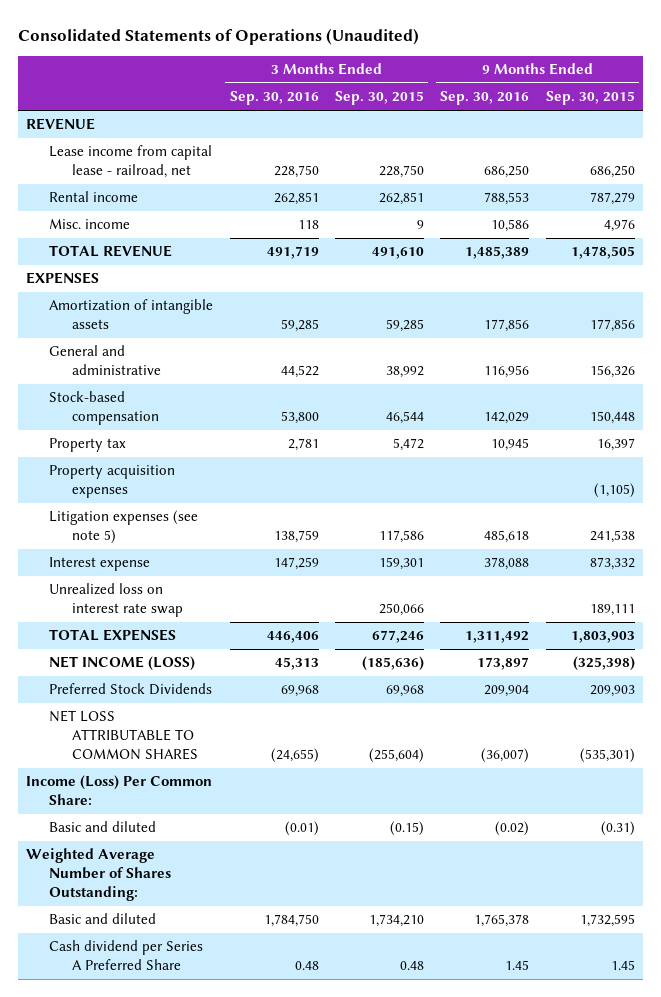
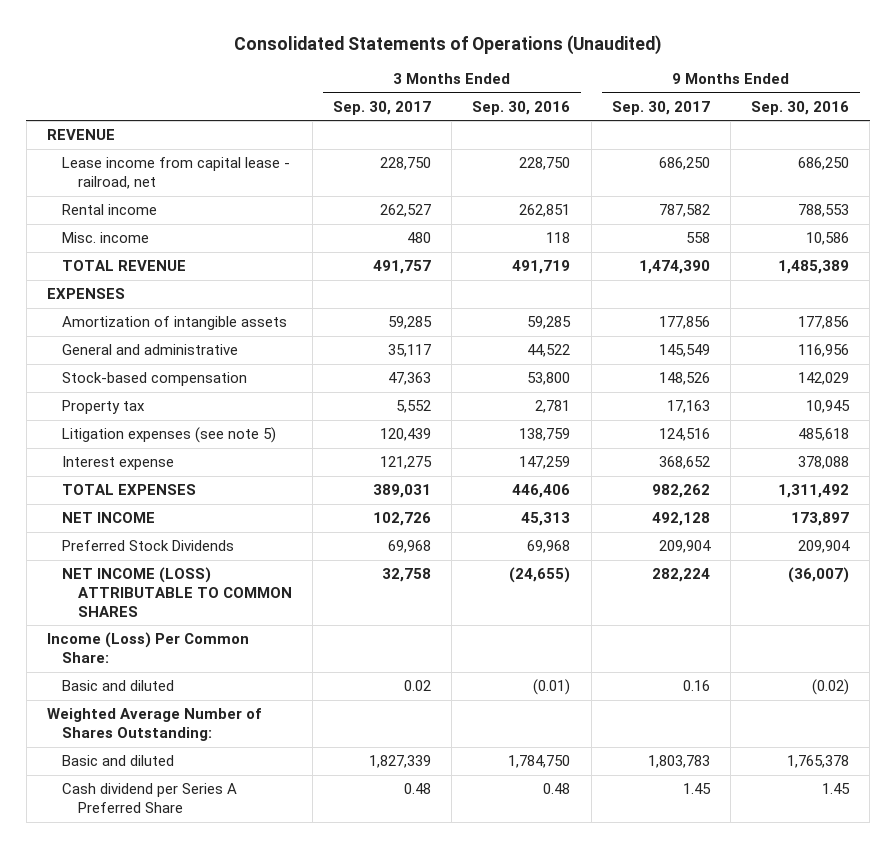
- | 3 Months Ended Sep. 30, 2016 | 3 Months Ended Sep. 30, 2015 | 9 Months Ended Sep. 30, 2016 | 9 Months Ended Sep. 30, 2015
+ | 3 Months Ended Sep. 30, 2017 | 3 Months Ended Sep. 30, 2016 | 9 Months Ended Sep. 30, 2017 | 9 Months Ended Sep. 30, 2016
- Property acquisition expenses | | | | (1,105)
- Unrealized loss on interest rate swap | | 250,066 | | 189,111
- NET INCOME (LOSS) | 45,313 | (185,636) | 173,897 | (325,398)
+ NET INCOME | 102,726 | 45,313 | 492,128 | 173,897
- NET LOSS ATTRIBUTABLE TO COMMON SHARES | (24,655) | (255,604) | (36,007) | (535,301)
+ NET INCOME (LOSS) ATTRIBUTABLE TO COMMON SHARES | 32,758 | (24,655) | 282,224 | (36,007)

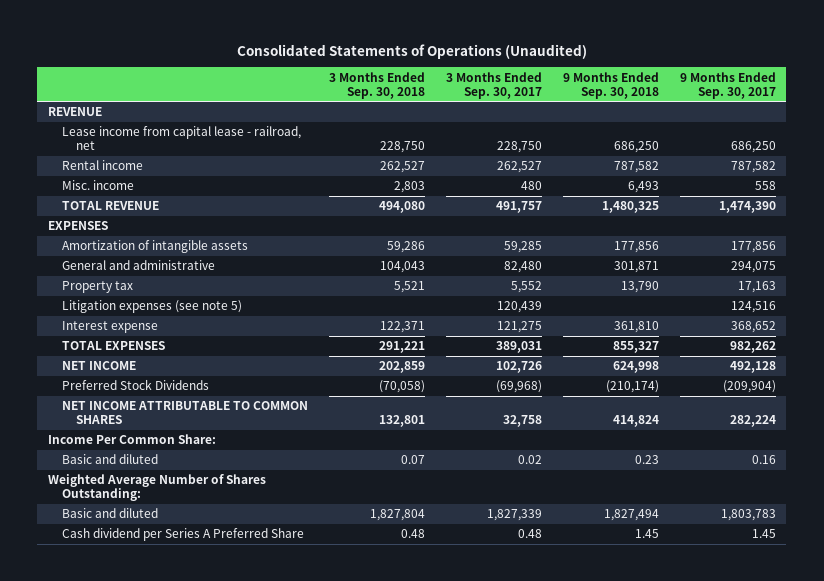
- | 3 Months Ended Sep. 30, 2017 | 3 Months Ended Sep. 30, 2016 | 9 Months Ended Sep. 30, 2017 | 9 Months Ended Sep. 30, 2016
+ | 3 Months Ended Sep. 30, 2018 | 3 Months Ended Sep. 30, 2017 | 9 Months Ended Sep. 30, 2018 | 9 Months Ended Sep. 30, 2017
- General and administrative | 35,117 | 44,522 | 145,549 | 116,956
- Stock-based compensation | 47,363 | 53,800 | 148,526 | 142,029
+ General and administrative | 104,043 | 82,480 | 301,871 | 294,075
- Preferred Stock Dividends | 69,968 | 69,968 | 209,904 | 209,904
- NET INCOME (LOSS) ATTRIBUTABLE TO COMMON SHARES | 32,758 | (24,655) | 282,224 | (36,007)
- Income (Loss) Per Common Share:
+ Preferred Stock Dividends | (70,058) | (69,968) | (210,174) | (209,904)
+ NET INCOME ATTRIBUTABLE TO COMMON SHARES | 132,801 | 32,758 | 414,824 | 282,224
+ Income Per Common Share:

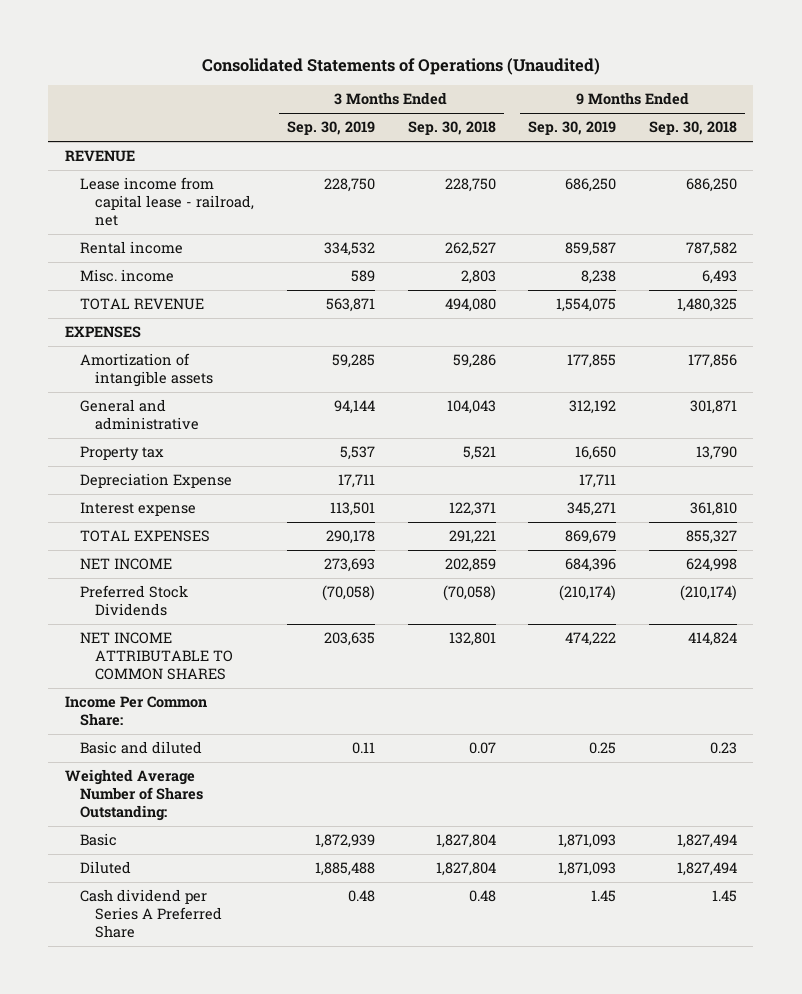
- | 3 Months Ended Sep. 30, 2018 | 3 Months Ended Sep. 30, 2017 | 9 Months Ended Sep. 30, 2018 | 9 Months Ended Sep. 30, 2017
+ | 3 Months Ended Sep. 30, 2019 | 3 Months Ended Sep. 30, 2018 | 9 Months Ended Sep. 30, 2019 | 9 Months Ended Sep. 30, 2018
- Litigation expenses (see note 5) | | 120,439 | | 124,516
+ Depreciation Expense | 17,711 | | 17,711 |
- Basic and diluted | 1,827,804 | 1,827,339 | 1,827,494 | 1,803,783
+ Basic | 1,872,939 | 1,827,804 | 1,871,093 | 1,827,494
+ Diluted | 1,885,488 | 1,827,804 | 1,871,093 | 1,827,494

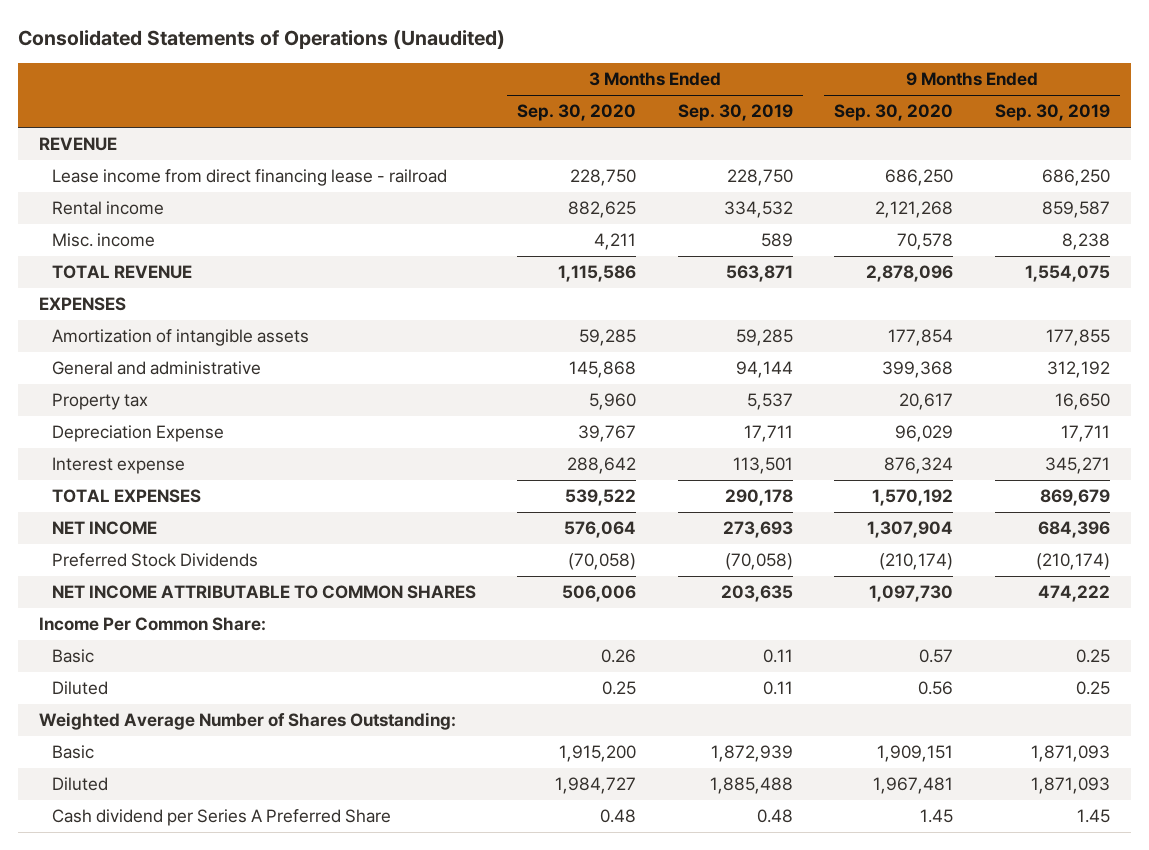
- | 3 Months Ended Sep. 30, 2019 | 3 Months Ended Sep. 30, 2018 | 9 Months Ended Sep. 30, 2019 | 9 Months Ended Sep. 30, 2018
+ | 3 Months Ended Sep. 30, 2020 | 3 Months Ended Sep. 30, 2019 | 9 Months Ended Sep. 30, 2020 | 9 Months Ended Sep. 30, 2019
- Lease income from capital lease - railroad, net | 228,750 | 228,750 | 686,250 | 686,250
+ Lease income from direct financing lease - railroad | 228,750 | 228,750 | 686,250 | 686,250
- Basic and diluted | 0.11 | 0.07 | 0.25 | 0.23
+ Basic | 0.26 | 0.11 | 0.57 | 0.25
+ Diluted | 0.25 | 0.11 | 0.56 | 0.25

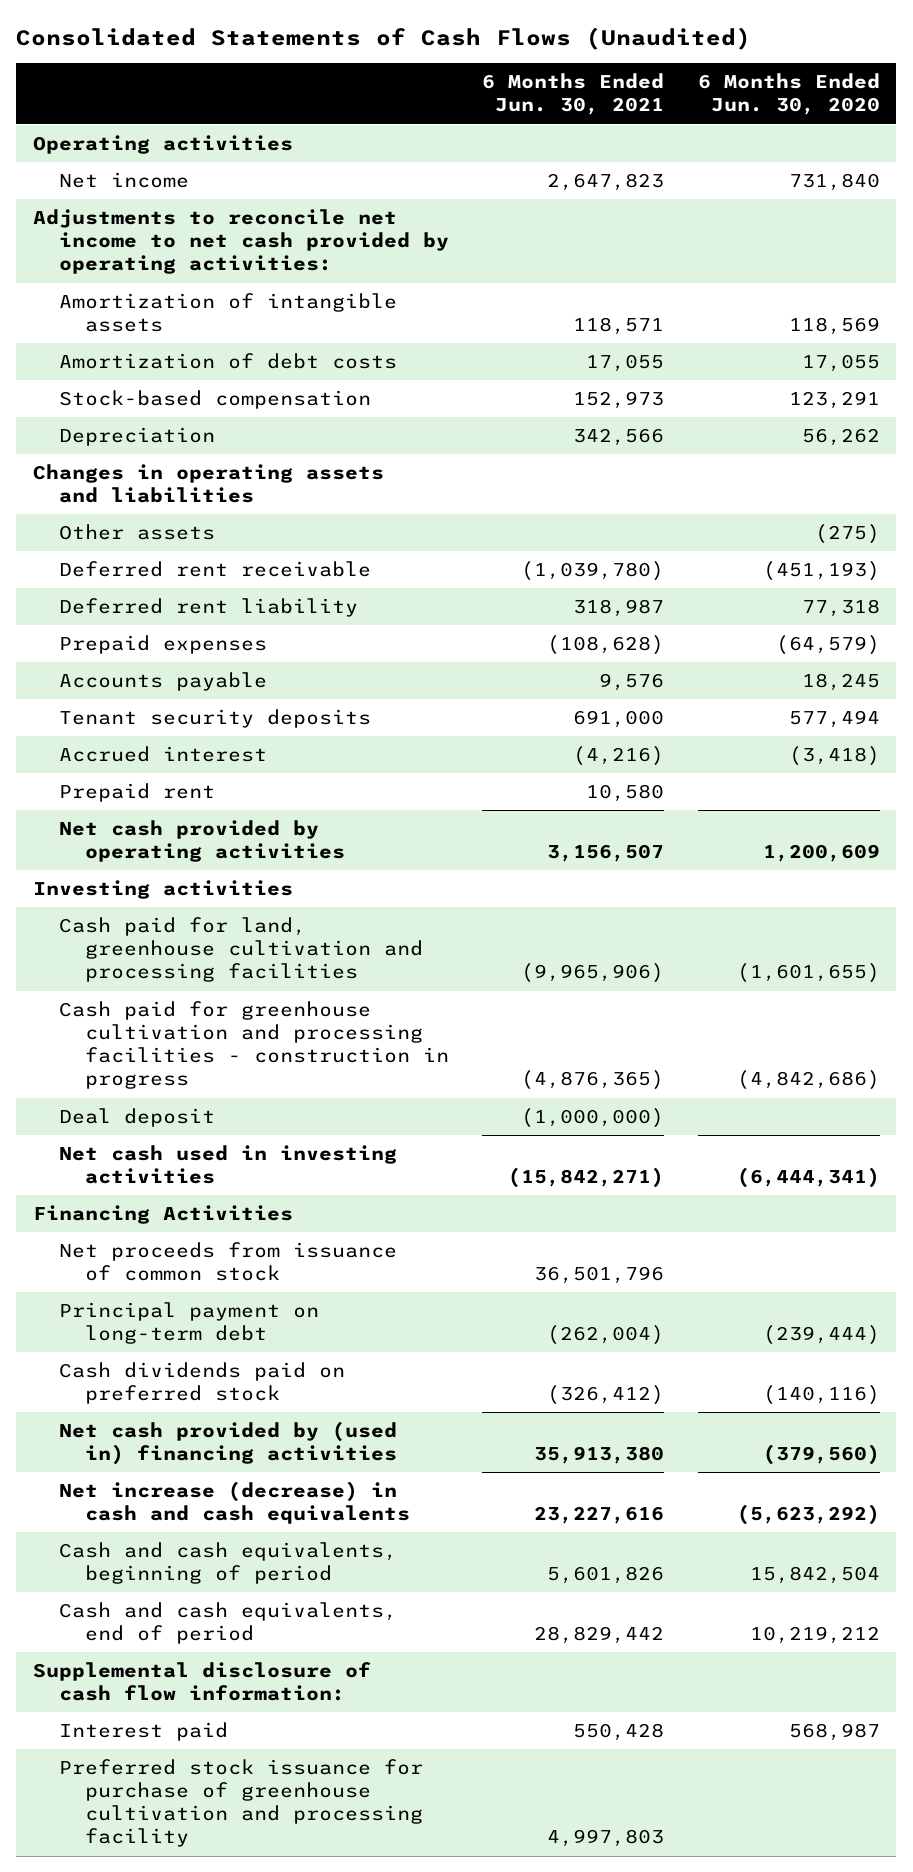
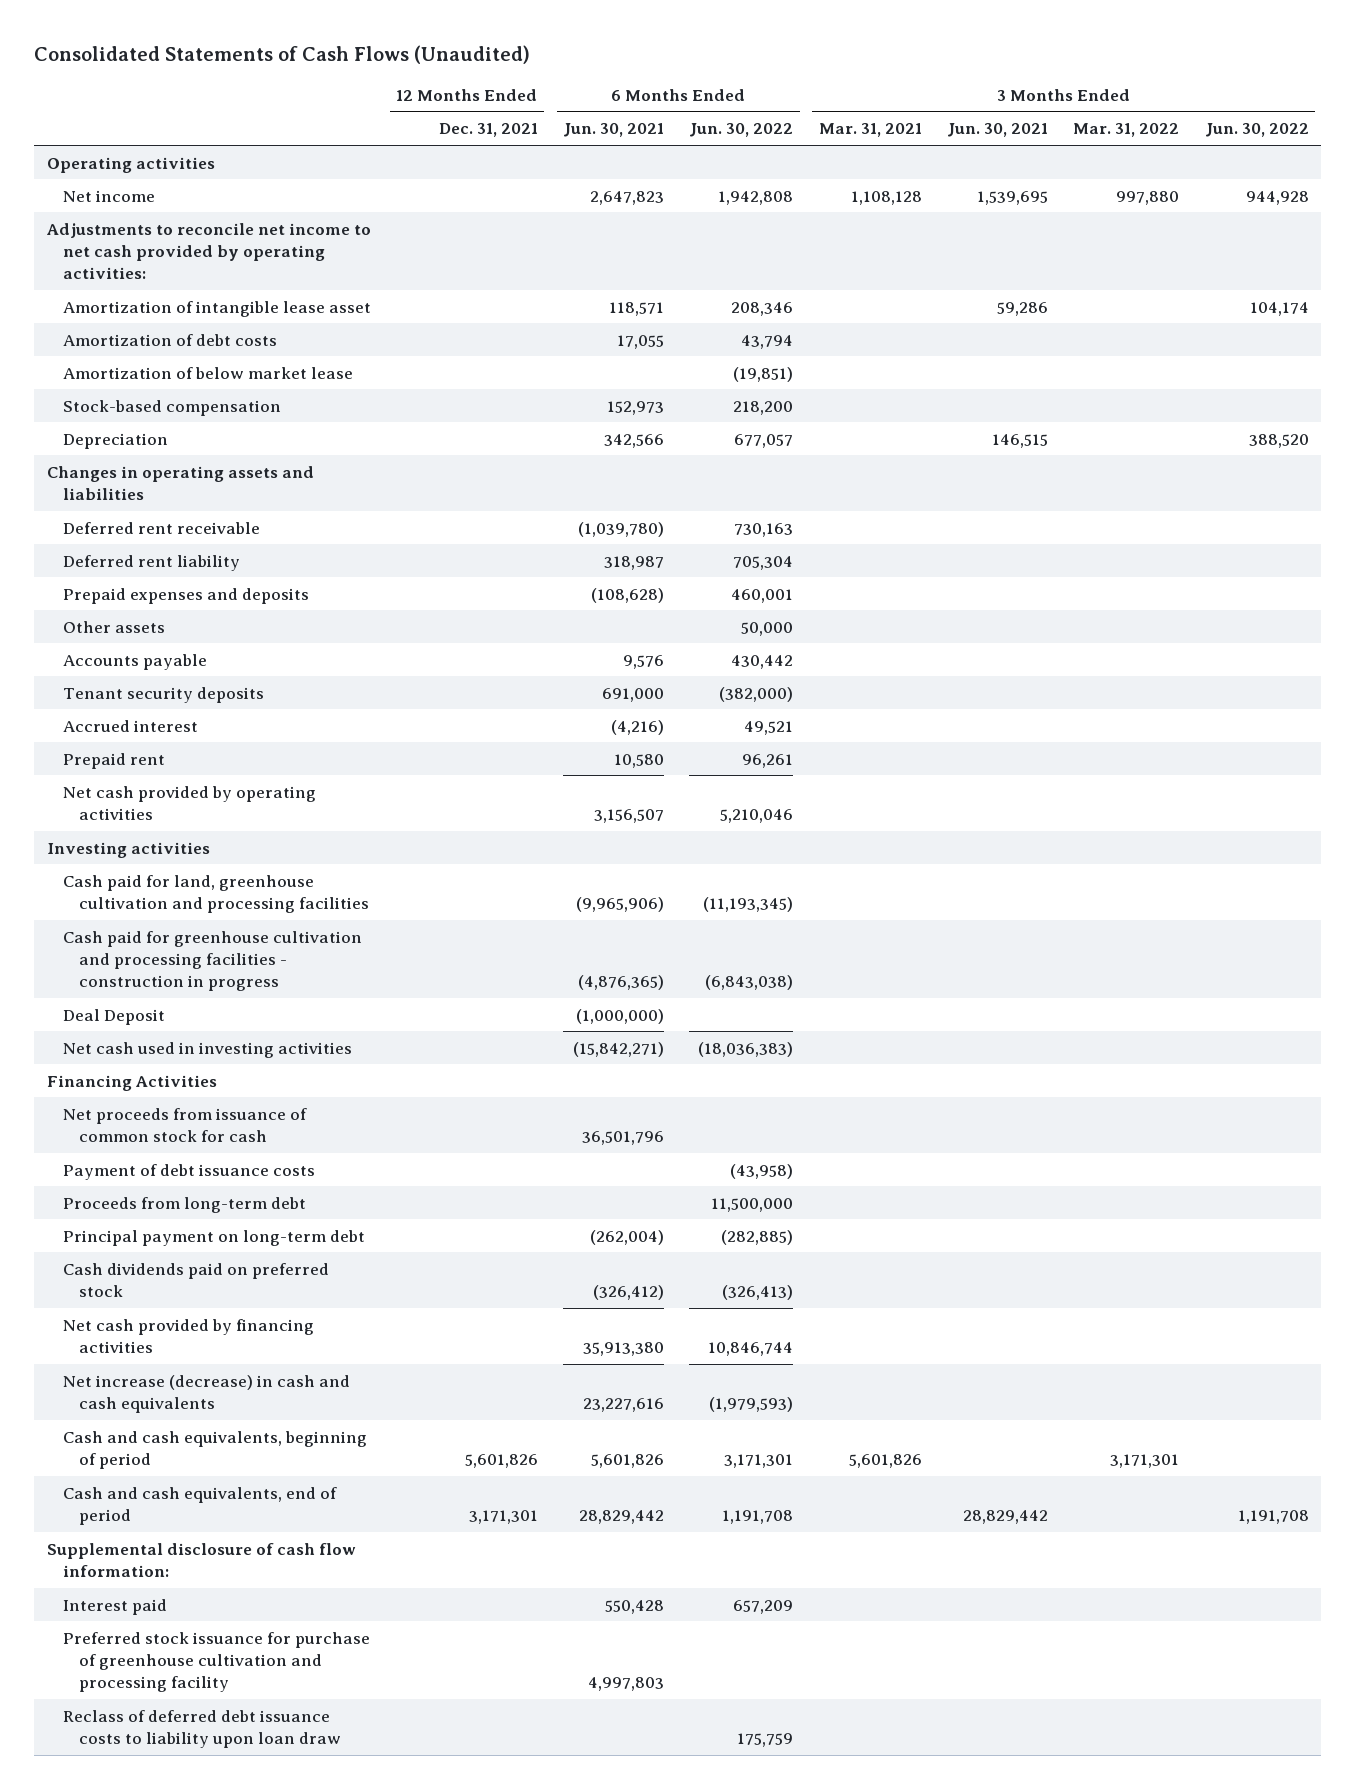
- | 6 Months Ended Jun. 30, 2021 | 6 Months Ended Jun. 30, 2020
+ | 12 Months Ended Dec. 31, 2021 | 6 Months Ended Jun. 30, 2021 | 6 Months Ended Jun. 30, 2022 | 3 Months Ended Mar. 31, 2021 | 3 Months Ended Jun. 30, 2021 | 3 Months Ended Mar. 31, 2022 | 3 Months Ended Jun. 30, 2022
- Amortization of intangible assets | 118,571 | 118,569
+ Amortization of intangible lease asset | | 118,571 | 208,346 | | 59,286 | | 104,174
+ Amortization of below market lease | | | (19,851) | | | |
- Prepaid expenses | (108,628) | (64,579)
+ Prepaid expenses and deposits | | (108,628) | 460,001 | | | |
moved down: Other assets | | | 50,000 | | | |
- Deal deposit | (1,000,000) |
+ Deal Deposit | | (1,000,000) | | | | |
- Net proceeds from issuance of common stock | 36,501,796 |
+ Net proceeds from issuance of common stock for cash | | 36,501,796 | | | | |
+ Payment of debt issuance costs | | | (43,958) | | | |
+ Proceeds from long-term debt | | | 11,500,000 | | | |
- Net cash provided by (used in) financing activities | 35,913,380 | (379,560)
+ Net cash provided by financing activities | | 35,913,380 | 10,846,744 | | | |
+ Reclass of deferred debt issuance costs to liability upon loan draw | | | 175,759 | | | |

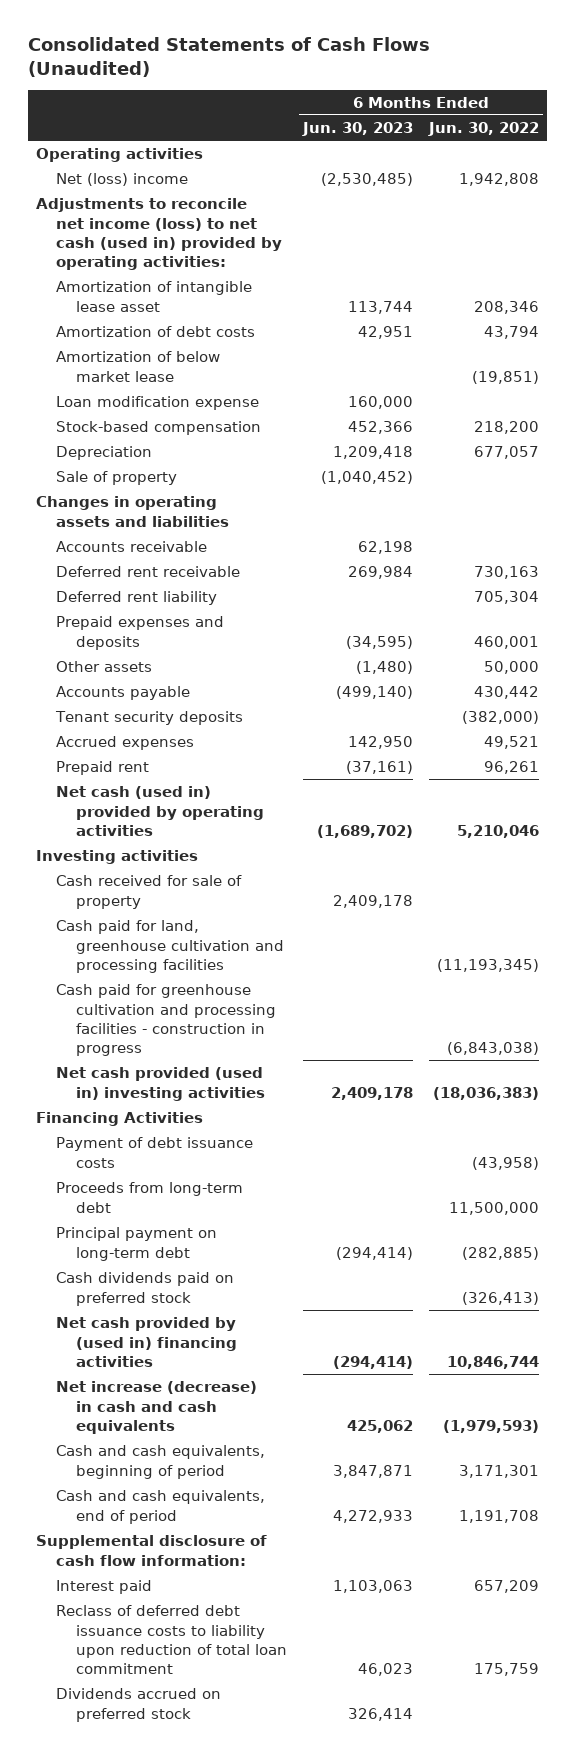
- | 12 Months Ended Dec. 31, 2021 | 6 Months Ended Jun. 30, 2021 | 6 Months Ended Jun. 30, 2022 | 3 Months Ended Mar. 31, 2021 | 3 Months Ended Jun. 30, 2021 | 3 Months Ended Mar. 31, 2022 | 3 Months Ended Jun. 30, 2022
+ | 6 Months Ended Jun. 30, 2023 | 6 Months Ended Jun. 30, 2022
- Net income | | 2,647,823 | 1,942,808 | 1,108,128 | 1,539,695 | 997,880 | 944,928
- Adjustments to reconcile net income to net cash provided by operating activities:
+ Net (loss) income | (2,530,485) | 1,942,808
+ Adjustments to reconcile net income (loss) to net cash (used in) provided by operating activities:
+ Loan modification expense | 160,000 |
+ Sale of property | (1,040,452) |
+ Accounts receivable | 62,198 |
- Accrued interest | | (4,216) | 49,521 | | | |
+ Accrued expenses | 142,950 | 49,521
- Net cash provided by operating activities | | 3,156,507 | 5,210,046 | | | |
+ Net cash (used in) provided by operating activities | (1,689,702) | 5,210,046
+ Cash received for sale of property | 2,409,178 |
- Deal Deposit | | (1,000,000) | | | | |
- Net cash used in investing activities | | (15,842,271) | (18,036,383) | | | |
+ Net cash provided (used in) investing activities | 2,409,178 | (18,036,383)
- Net proceeds from issuance of common stock for cash | | 36,501,796 | | | | |
- Net cash provided by financing activities | | 35,913,380 | 10,846,744 | | | |
+ Net cash provided by (used in) financing activities | (294,414) | 10,846,744
- Preferred stock issuance for purchase of greenhouse cultivation and processing facility | | 4,997,803 | | | | |
- Reclass of deferred debt issuance costs to liability upon loan draw | | | 175,759 | | | |
+ Reclass of deferred debt issuance costs to liability upon reduction of total loan commitment | 46,023 | 175,759
+ Dividends accrued on preferred stock | 326,414 |

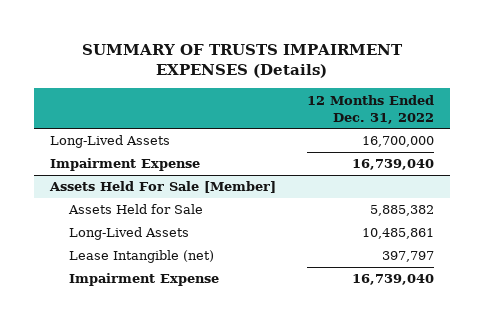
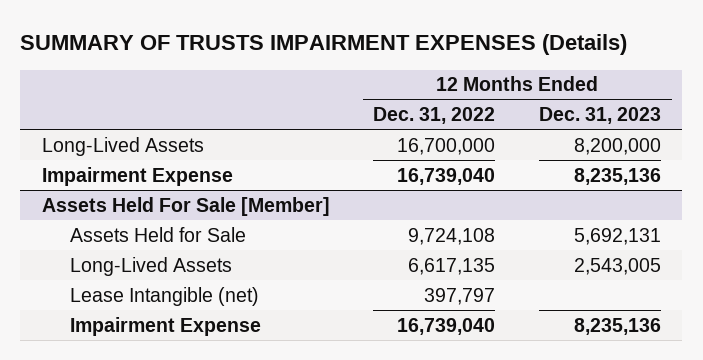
- | 12 Months Ended Dec. 31, 2022
+ | 12 Months Ended Dec. 31, 2022 | 12 Months Ended Dec. 31, 2023
@ Assets Held For Sale [Member]
- Assets Held for Sale | 5,885,382
- Long-Lived Assets | 10,485,861
+ Assets Held for Sale | 9,724,108 | 5,692,131
+ Long-Lived Assets | 6,617,135 | 2,543,005

